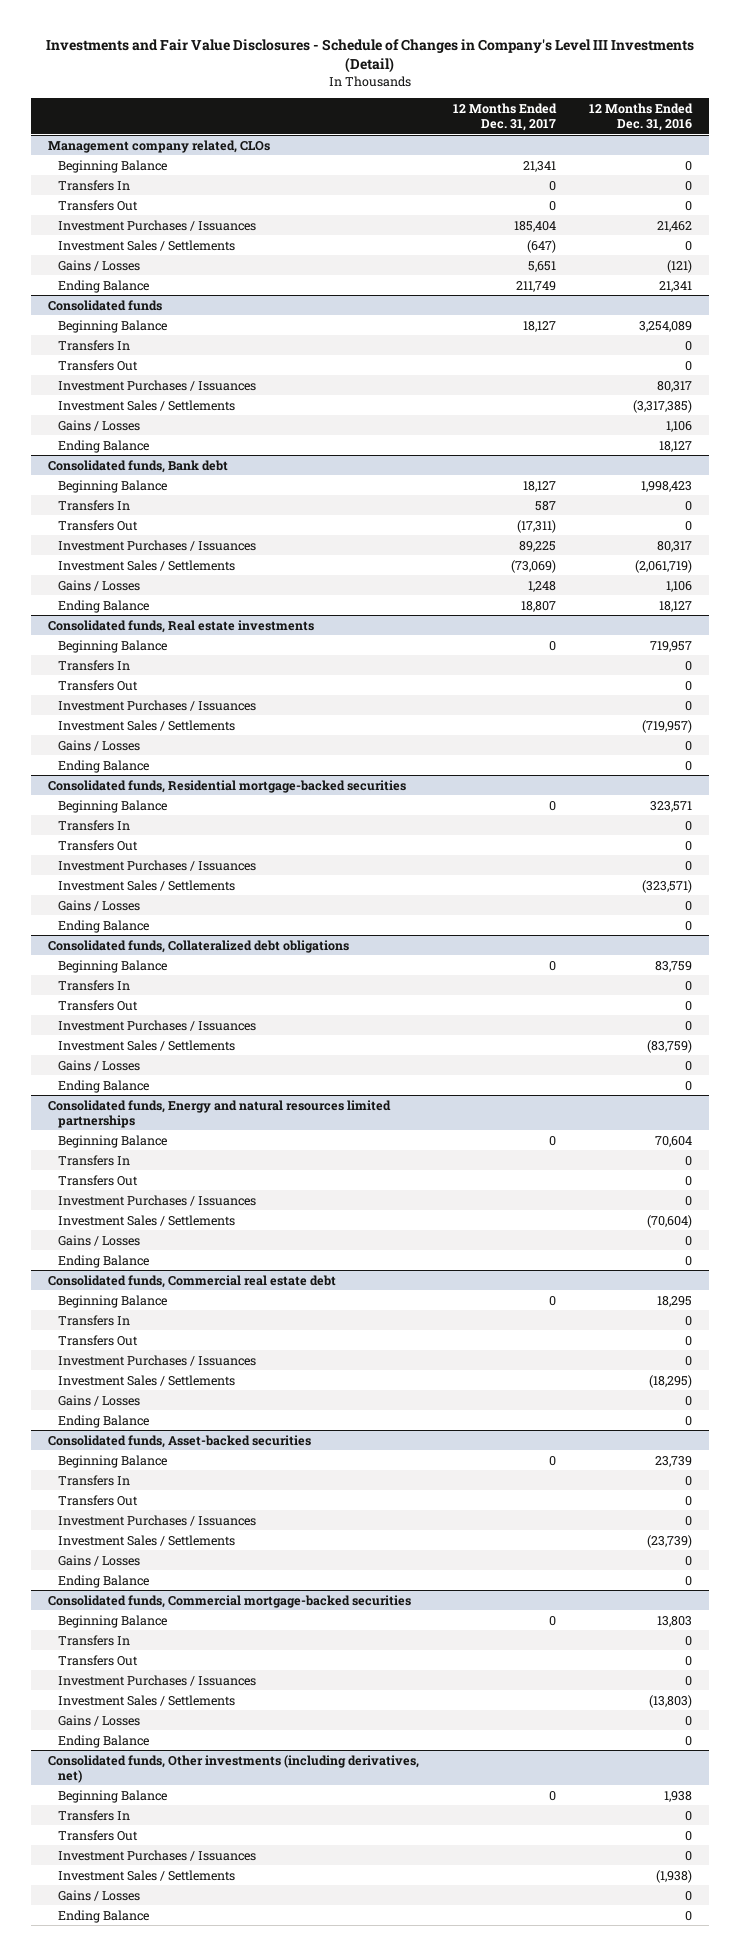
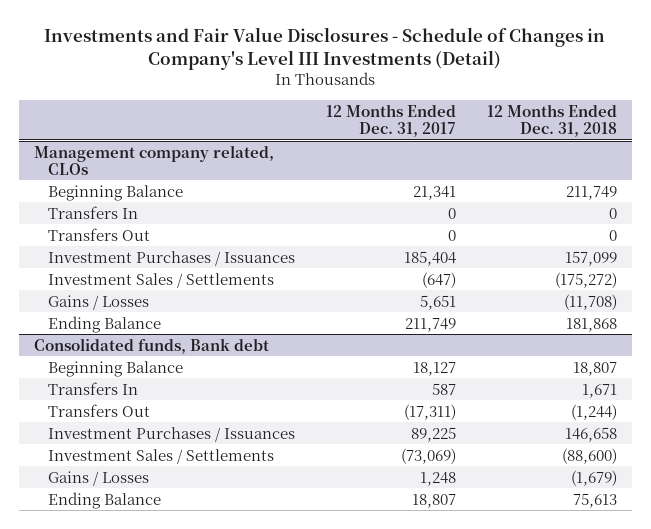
- | 12 Months Ended Dec. 31, 2017 | 12 Months Ended Dec. 31, 2016
+ | 12 Months Ended Dec. 31, 2017 | 12 Months Ended Dec. 31, 2018
- Consolidated funds
- Beginning Balance | 18,127 | 3,254,089
- Transfers In | | 0
- Transfers Out | | 0
- Investment Purchases / Issuances | | 80,317
- Investment Sales / Settlements | | (3,317,385)
- Gains / Losses | | 1,106
- Ending Balance | | 18,127
- Consolidated funds, Real estate investments
- Beginning Balance | 0 | 719,957
- Transfers In | | 0
- Transfers Out | | 0
- Investment Purchases / Issuances | | 0
- Investment Sales / Settlements | | (719,957)
- Gains / Losses | | 0
- Ending Balance | | 0
- Consolidated funds, Residential mortgage-backed securities
- Beginning Balance | 0 | 323,571
- Transfers In | | 0
- Transfers Out | | 0
- Investment Purchases / Issuances | | 0
- Investment Sales / Settlements | | (323,571)
- Gains / Losses | | 0
- Ending Balance | | 0
- Consolidated funds, Collateralized debt obligations
- Beginning Balance | 0 | 83,759
- Transfers In | | 0
- Transfers Out | | 0
- Investment Purchases / Issuances | | 0
- Investment Sales / Settlements | | (83,759)
- Gains / Losses | | 0
- Ending Balance | | 0
- Consolidated funds, Energy and natural resources limited partnerships
- Beginning Balance | 0 | 70,604
- Transfers In | | 0
- Transfers Out | | 0
- Investment Purchases / Issuances | | 0
- Investment Sales / Settlements | | (70,604)
- Gains / Losses | | 0
- Ending Balance | | 0
- Consolidated funds, Commercial real estate debt
- Beginning Balance | 0 | 18,295
- Transfers In | | 0
- Transfers Out | | 0
- Investment Purchases / Issuances | | 0
- Investment Sales / Settlements | | (18,295)
- Gains / Losses | | 0
- Ending Balance | | 0
- Consolidated funds, Asset-backed securities
- Beginning Balance | 0 | 23,739
- Transfers In | | 0
- Transfers Out | | 0
- Investment Purchases / Issuances | | 0
- Investment Sales / Settlements | | (23,739)
- Gains / Losses | | 0
- Ending Balance | | 0
- Consolidated funds, Commercial mortgage-backed securities
- Beginning Balance | 0 | 13,803
- Transfers In | | 0
- Transfers Out | | 0
- Investment Purchases / Issuances | | 0
- Investment Sales / Settlements | | (13,803)
- Gains / Losses | | 0
- Ending Balance | | 0
- Consolidated funds, Other investments (including derivatives, net)
- Beginning Balance | 0 | 1,938
- Transfers In | | 0
- Transfers Out | | 0
- Investment Purchases / Issuances | | 0
- Investment Sales / Settlements | | (1,938)
- Gains / Losses | | 0
- Ending Balance | | 0

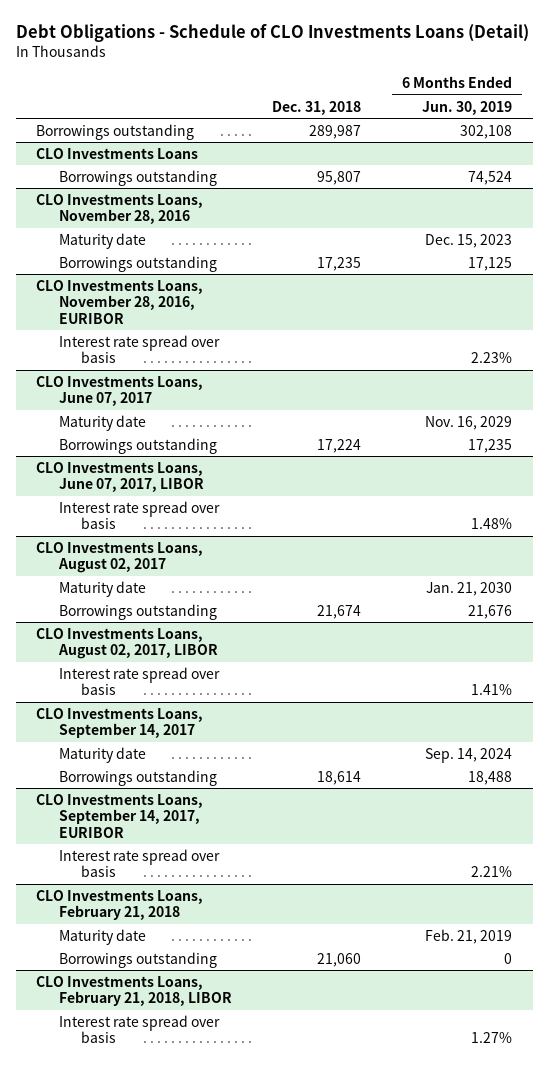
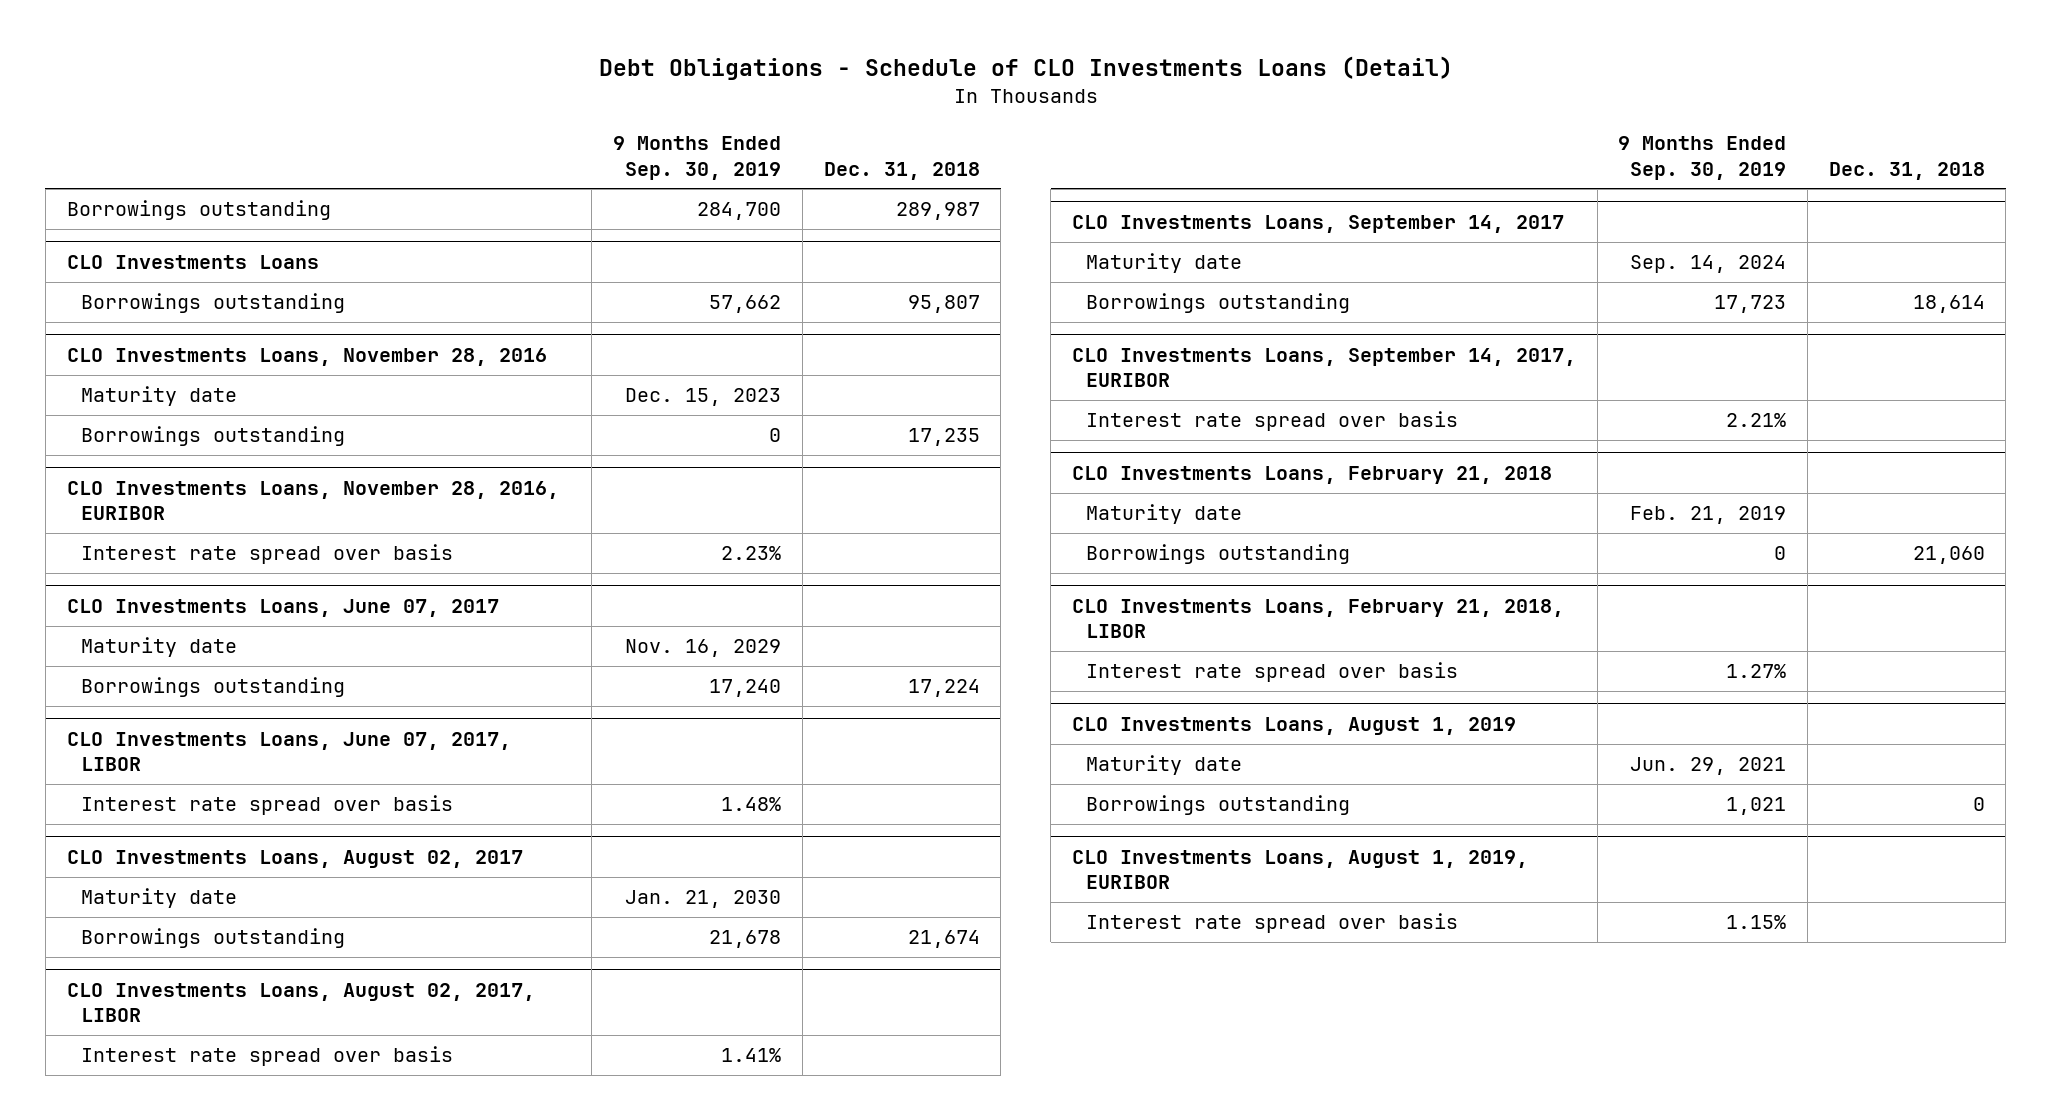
- | Dec. 31, 2018 | 6 Months Ended Jun. 30, 2019
+ | 9 Months Ended Sep. 30, 2019 | Dec. 31, 2018
+ CLO Investments Loans, August 1, 2019
+ Maturity date | Jun. 29, 2021 |
+ Borrowings outstanding | 1,021 | 0
+ CLO Investments Loans, August 1, 2019, EURIBOR
+ Interest rate spread over basis | 1.15% |

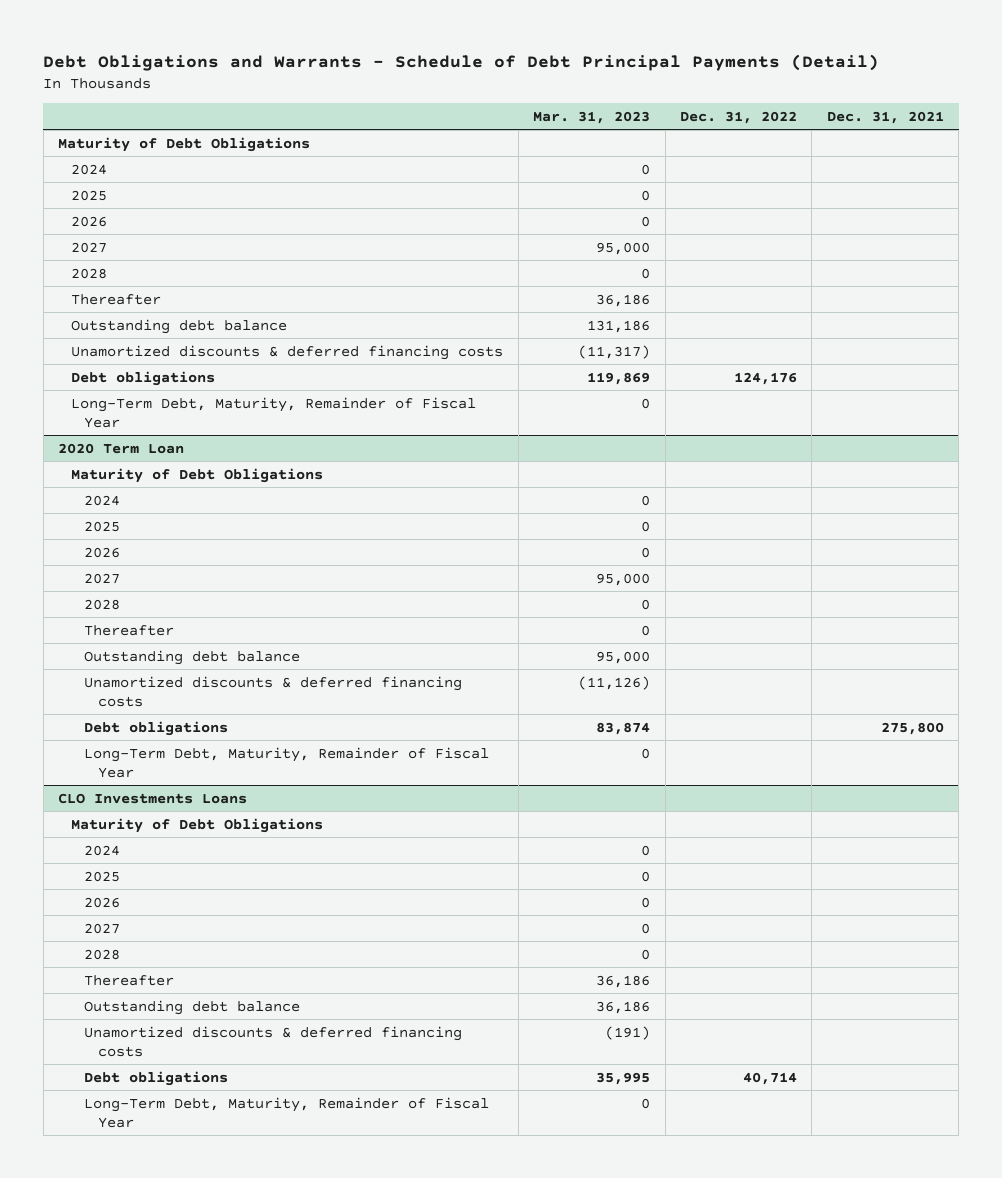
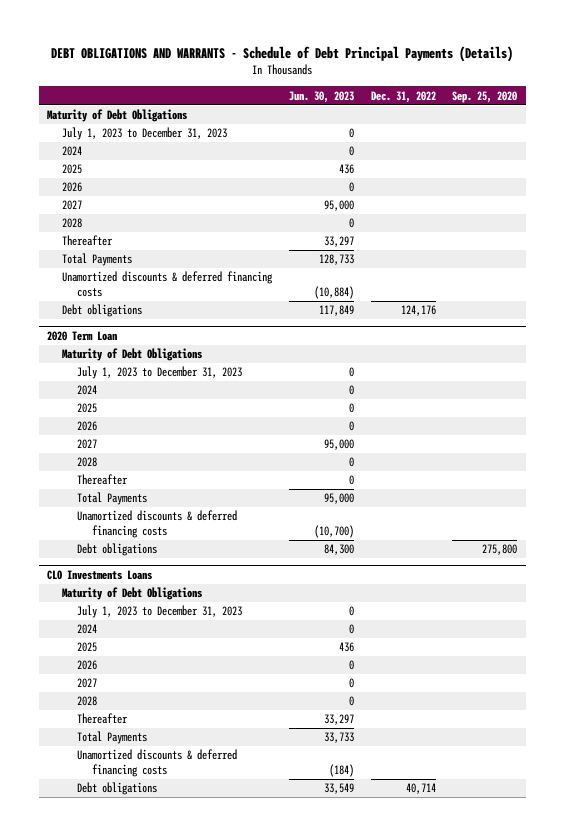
- Debt Obligations and Warrants - Schedule of Debt Principal Payments (Detail)
+ DEBT OBLIGATIONS AND WARRANTS - Schedule of Debt Principal Payments (Details)
- | Mar. 31, 2023 | Dec. 31, 2022 | Dec. 31, 2021
+ | Jun. 30, 2023 | Dec. 31, 2022 | Sep. 25, 2020
+ July 1, 2023 to December 31, 2023 | 0 | |
- Outstanding debt balance | 131,186 | |
+ Total Payments | 128,733 | |
- Long-Term Debt, Maturity, Remainder of Fiscal Year | 0 | |
@ 2020 Term Loan
+ July 1, 2023 to December 31, 2023 | 0 | |
- Outstanding debt balance | 95,000 | |
+ Total Payments | 95,000 | |
- Long-Term Debt, Maturity, Remainder of Fiscal Year | 0 | |
@ CLO Investments Loans
+ July 1, 2023 to December 31, 2023 | 0 | |
- Outstanding debt balance | 36,186 | |
+ Total Payments | 33,733 | |
- Long-Term Debt, Maturity, Remainder of Fiscal Year | 0 | |

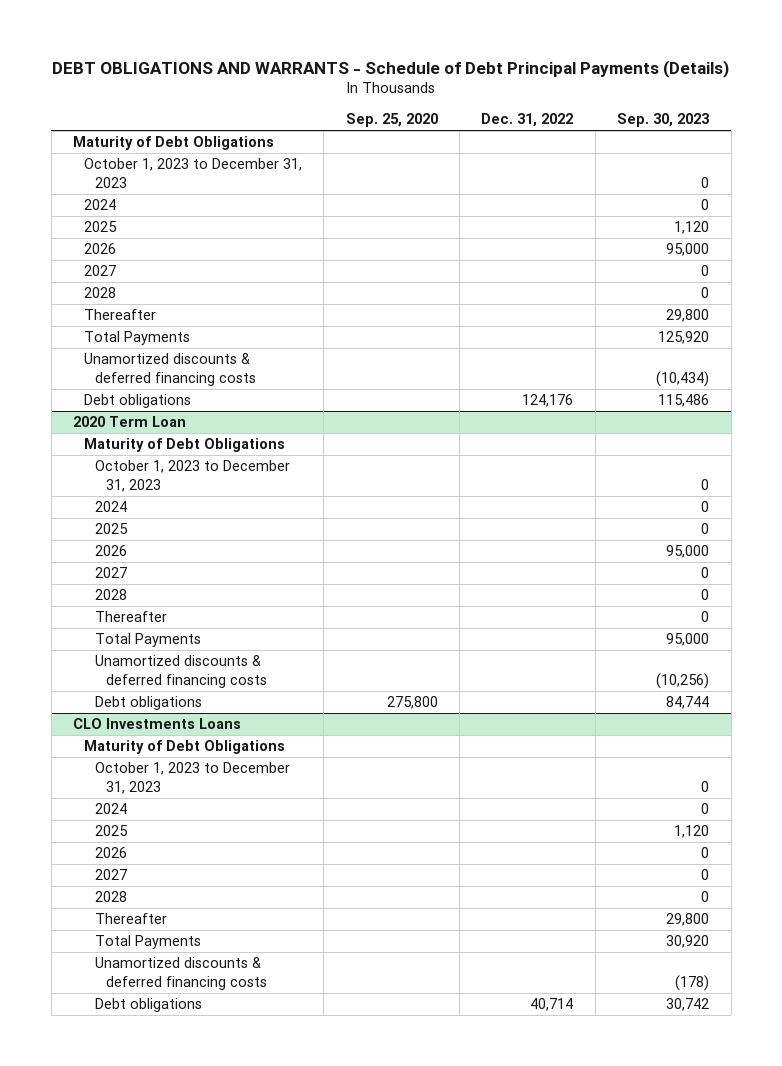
- | Jun. 30, 2023 | Dec. 31, 2022 | Sep. 25, 2020
+ | Sep. 25, 2020 | Dec. 31, 2022 | Sep. 30, 2023
- July 1, 2023 to December 31, 2023 | 0 | |
+ October 1, 2023 to December 31, 2023 | | | 0
@ 2020 Term Loan
- July 1, 2023 to December 31, 2023 | 0 | |
+ October 1, 2023 to December 31, 2023 | | | 0
@ CLO Investments Loans
- July 1, 2023 to December 31, 2023 | 0 | |
+ October 1, 2023 to December 31, 2023 | | | 0

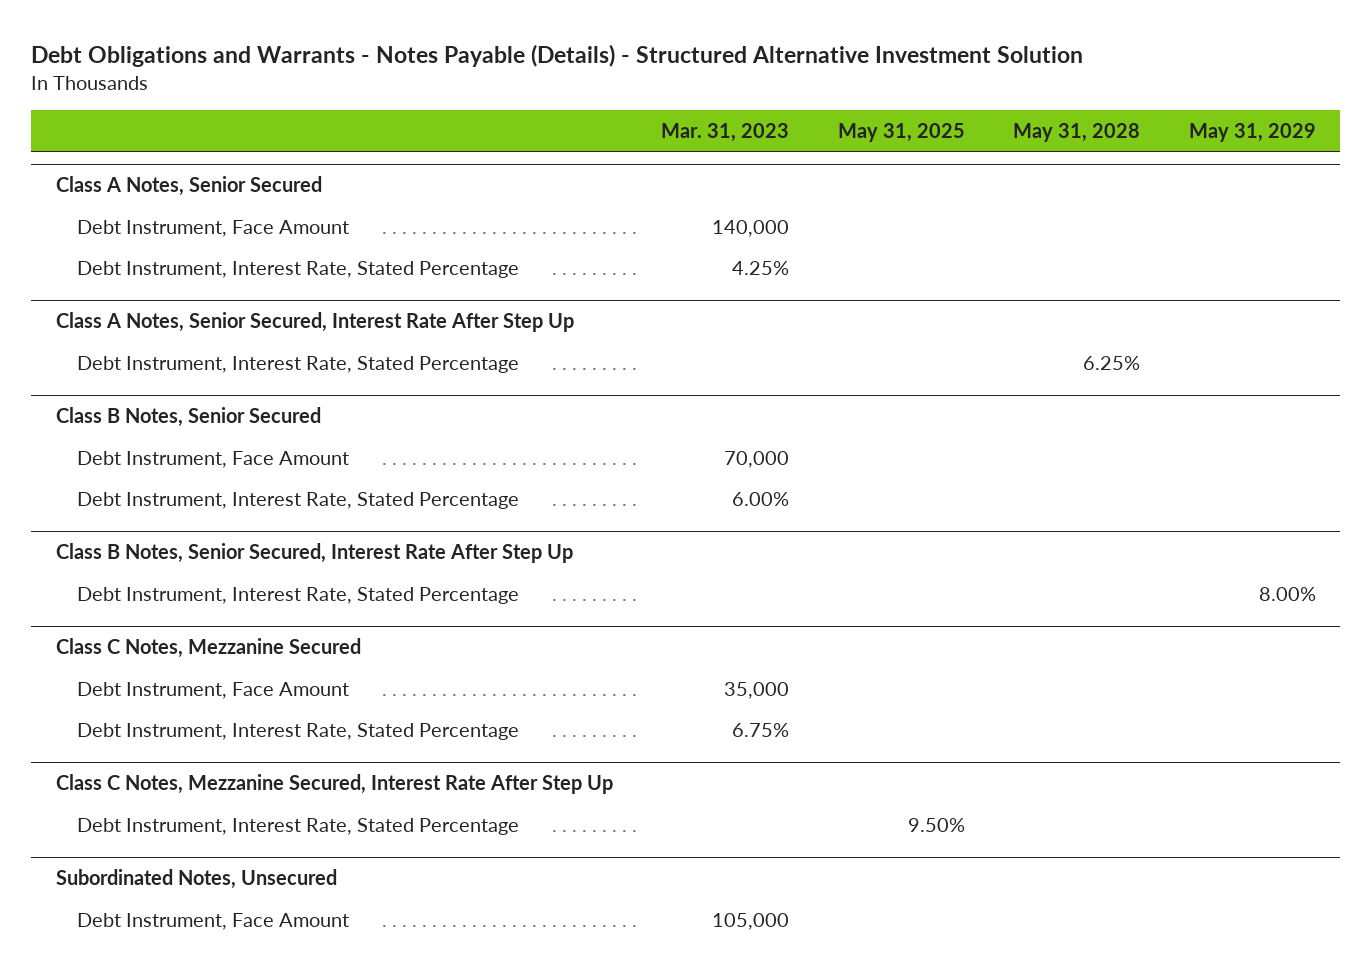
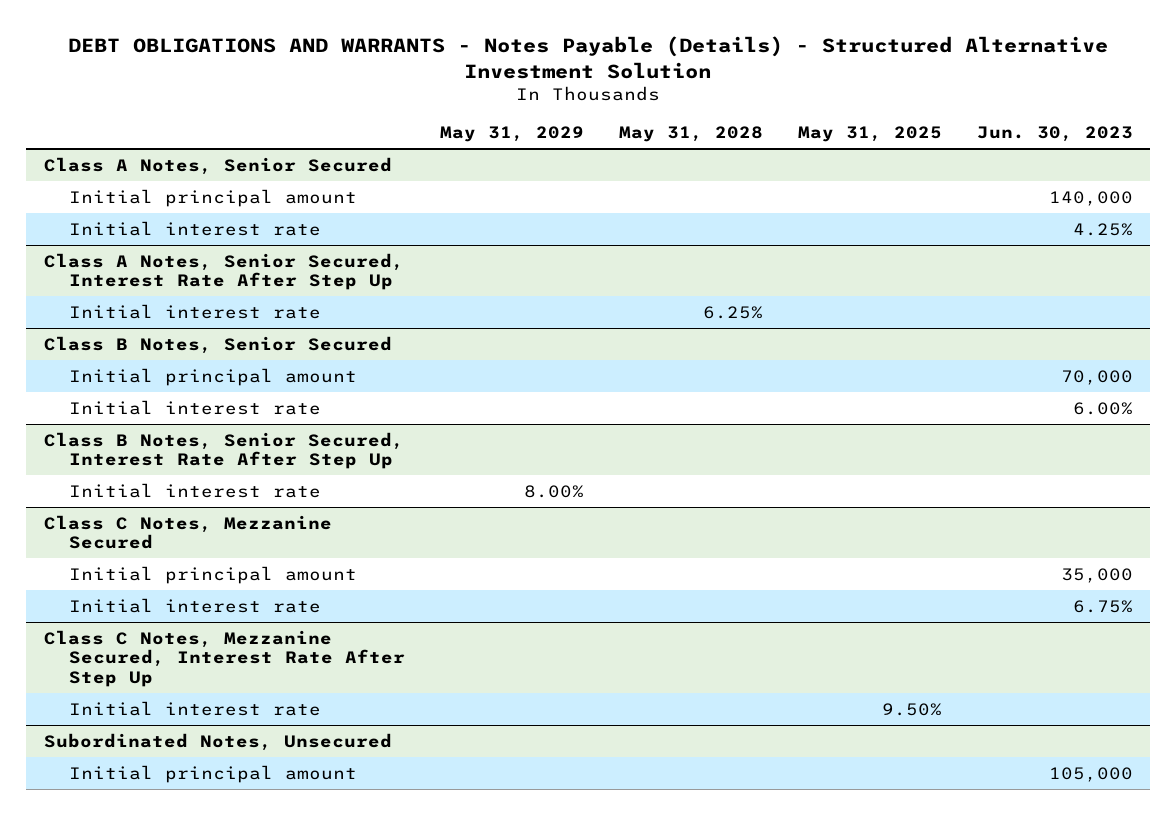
- Debt Obligations and Warrants - Notes Payable (Details) - Structured Alternative Investment Solution
+ DEBT OBLIGATIONS AND WARRANTS - Notes Payable (Details) - Structured Alternative Investment Solution
- | Mar. 31, 2023 | May 31, 2025 | May 31, 2028 | May 31, 2029
+ | May 31, 2029 | May 31, 2028 | May 31, 2025 | Jun. 30, 2023
@ Class A Notes, Senior Secured
- Debt Instrument, Face Amount | 140,000 | | |
- Debt Instrument, Interest Rate, Stated Percentage | 4.25% | | |
+ Initial principal amount | | | | 140,000
+ Initial interest rate | | | | 4.25%
@ Class A Notes, Senior Secured, Interest Rate After Step Up
- Debt Instrument, Interest Rate, Stated Percentage | | | 6.25% |
+ Initial interest rate | | 6.25% | |
@ Class B Notes, Senior Secured
- Debt Instrument, Face Amount | 70,000 | | |
- Debt Instrument, Interest Rate, Stated Percentage | 6.00% | | |
+ Initial principal amount | | | | 70,000
+ Initial interest rate | | | | 6.00%
@ Class B Notes, Senior Secured, Interest Rate After Step Up
- Debt Instrument, Interest Rate, Stated Percentage | | | | 8.00%
+ Initial interest rate | 8.00% | | |
@ Class C Notes, Mezzanine Secured
- Debt Instrument, Face Amount | 35,000 | | |
- Debt Instrument, Interest Rate, Stated Percentage | 6.75% | | |
+ Initial principal amount | | | | 35,000
+ Initial interest rate | | | | 6.75%
@ Class C Notes, Mezzanine Secured, Interest Rate After Step Up
- Debt Instrument, Interest Rate, Stated Percentage | | 9.50% | |
+ Initial interest rate | | | 9.50% |
@ Subordinated Notes, Unsecured
- Debt Instrument, Face Amount | 105,000 | | |
+ Initial principal amount | | | | 105,000

